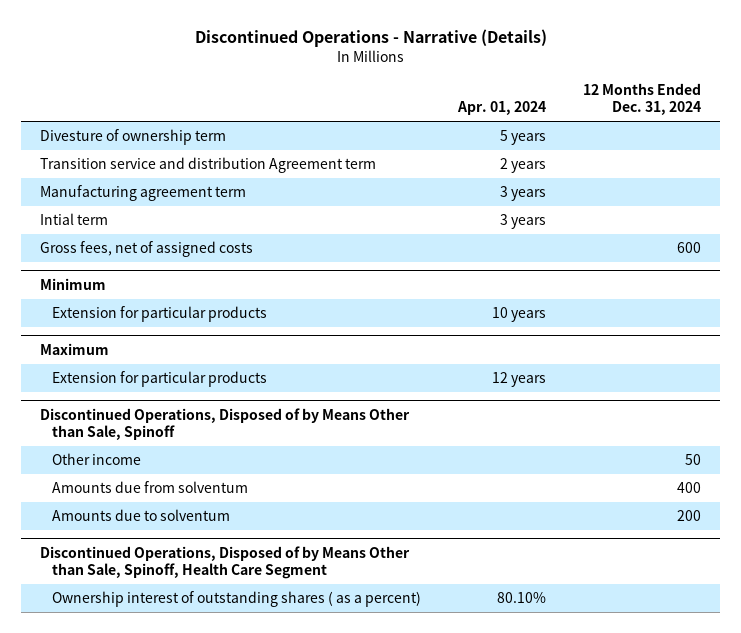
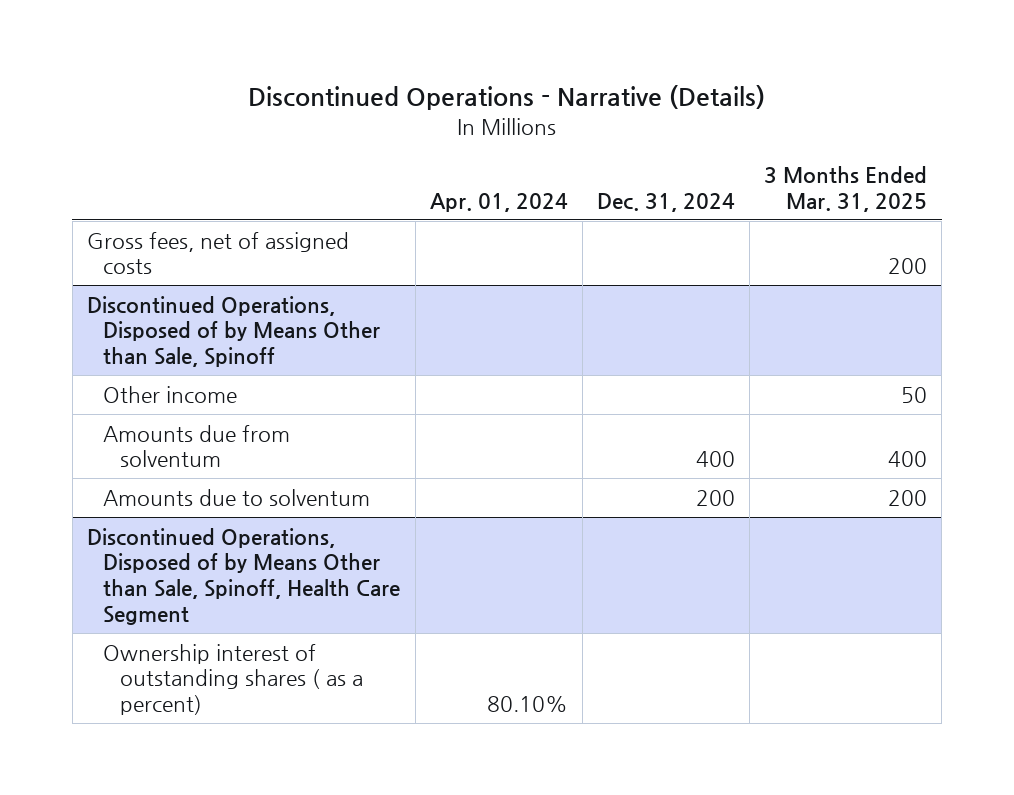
- | Apr. 01, 2024 | 12 Months Ended Dec. 31, 2024
+ | Apr. 01, 2024 | Dec. 31, 2024 | 3 Months Ended Mar. 31, 2025
- Divesture of ownership term | 5 years |
- Transition service and distribution Agreement term | 2 years |
- Manufacturing agreement term | 3 years |
- Intial term | 3 years |
- Minimum
- Extension for particular products | 10 years |
- Maximum
- Extension for particular products | 12 years |

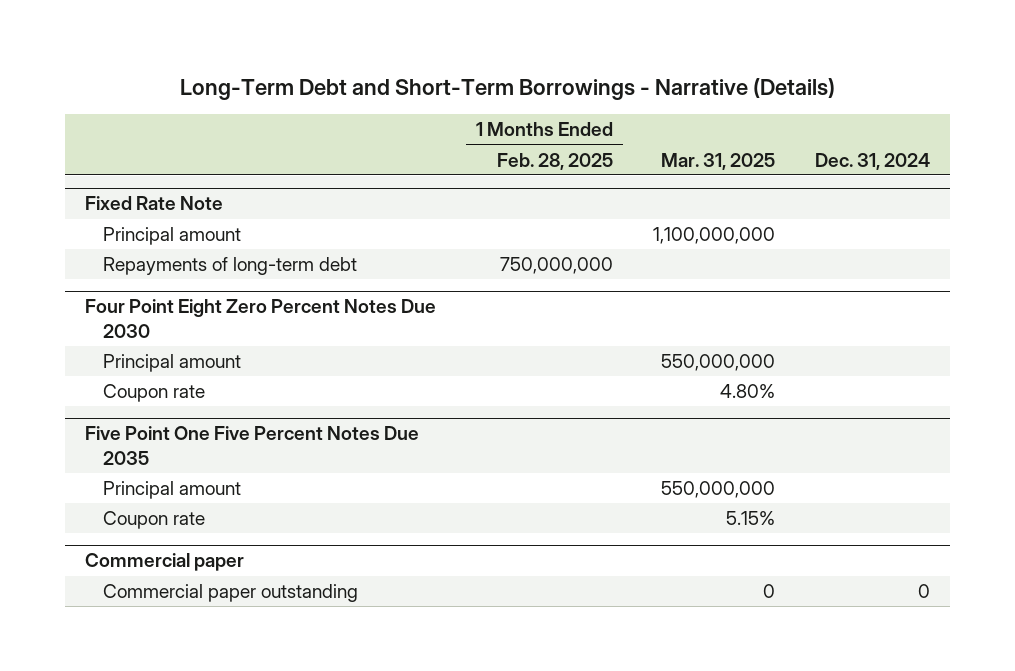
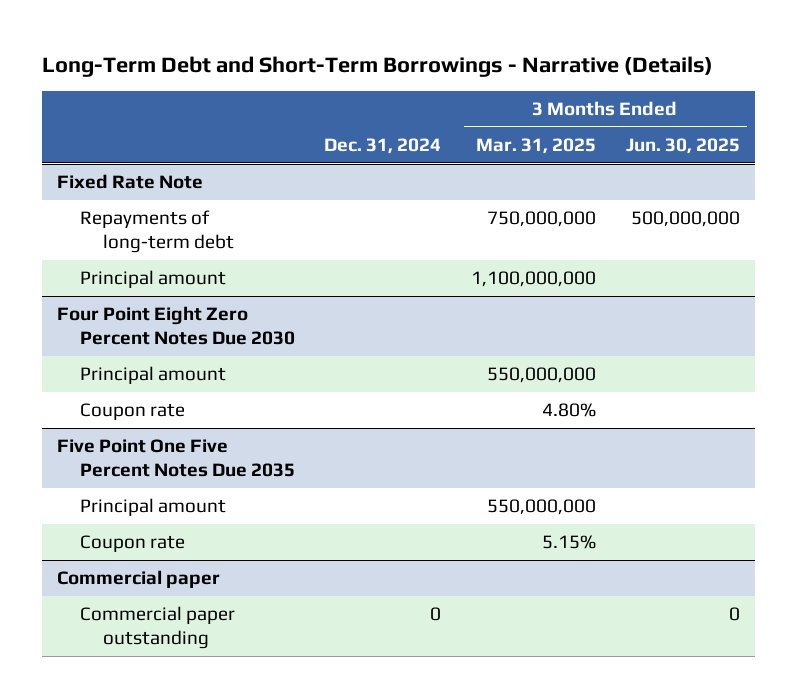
- | 1 Months Ended Feb. 28, 2025 | Mar. 31, 2025 | Dec. 31, 2024
+ | Dec. 31, 2024 | 3 Months Ended Mar. 31, 2025 | 3 Months Ended Jun. 30, 2025
@ Fixed Rate Note
moved down: Principal amount | | 1,100,000,000 |

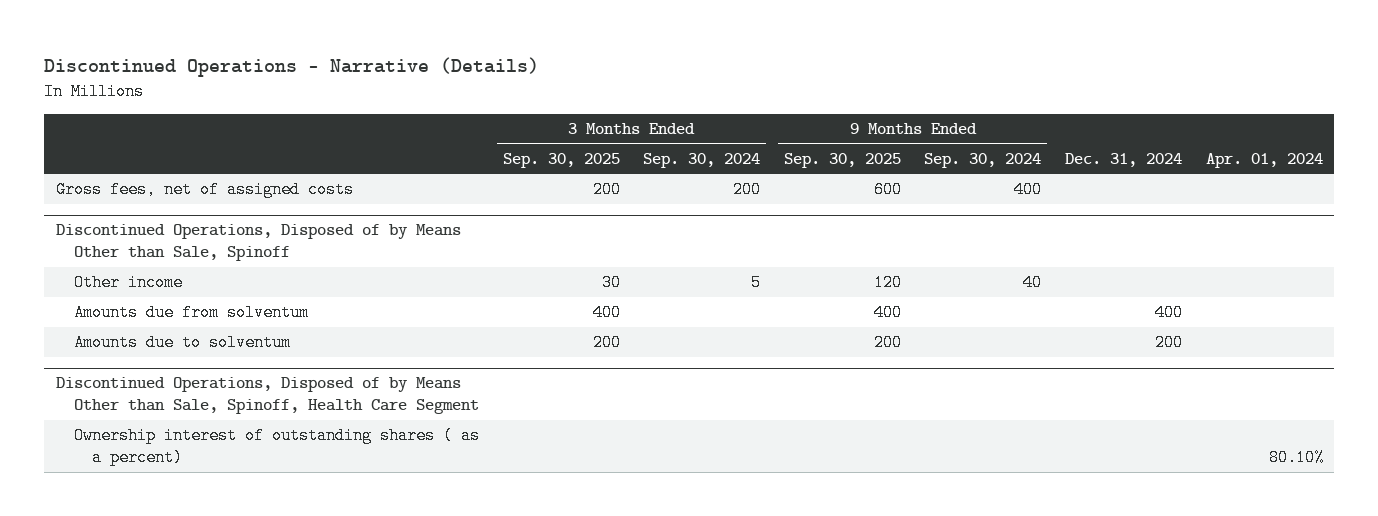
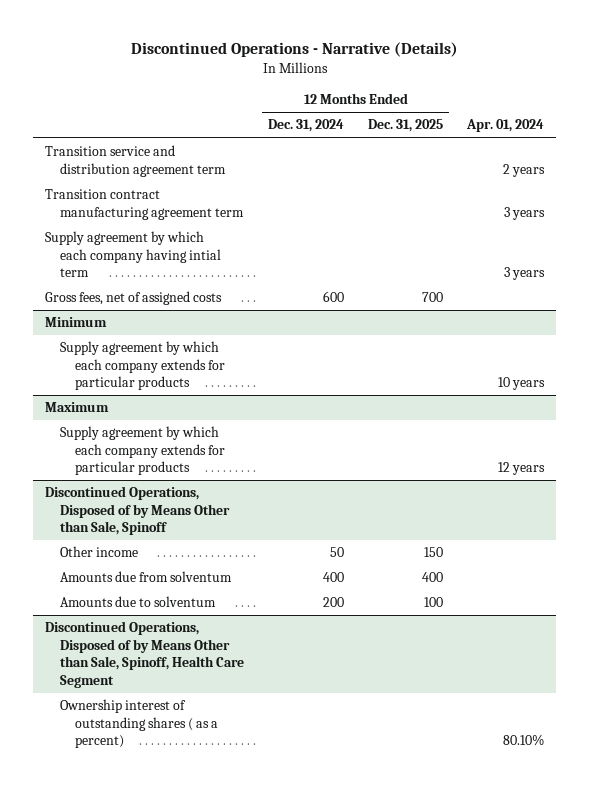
- | 3 Months Ended Sep. 30, 2025 | 3 Months Ended Sep. 30, 2024 | 9 Months Ended Sep. 30, 2025 | 9 Months Ended Sep. 30, 2024 | Dec. 31, 2024 | Apr. 01, 2024
+ | 12 Months Ended Dec. 31, 2024 | 12 Months Ended Dec. 31, 2025 | Apr. 01, 2024
+ Transition service and distribution agreement term | | | 2 years
+ Transition contract manufacturing agreement term | | | 3 years
+ Supply agreement by which each company having intial term | | | 3 years
+ Minimum
+ Supply agreement by which each company extends for particular products | | | 10 years
+ Maximum
+ Supply agreement by which each company extends for particular products | | | 12 years

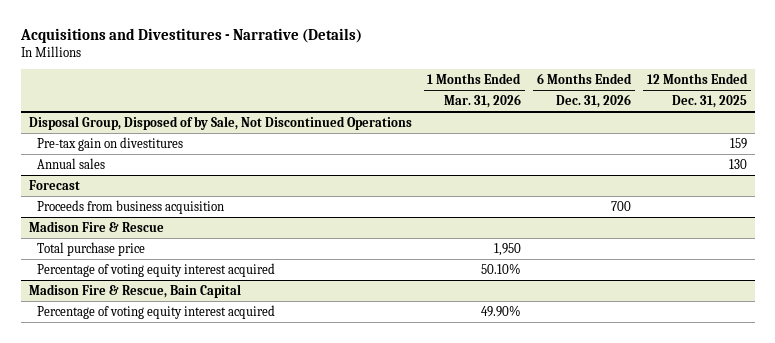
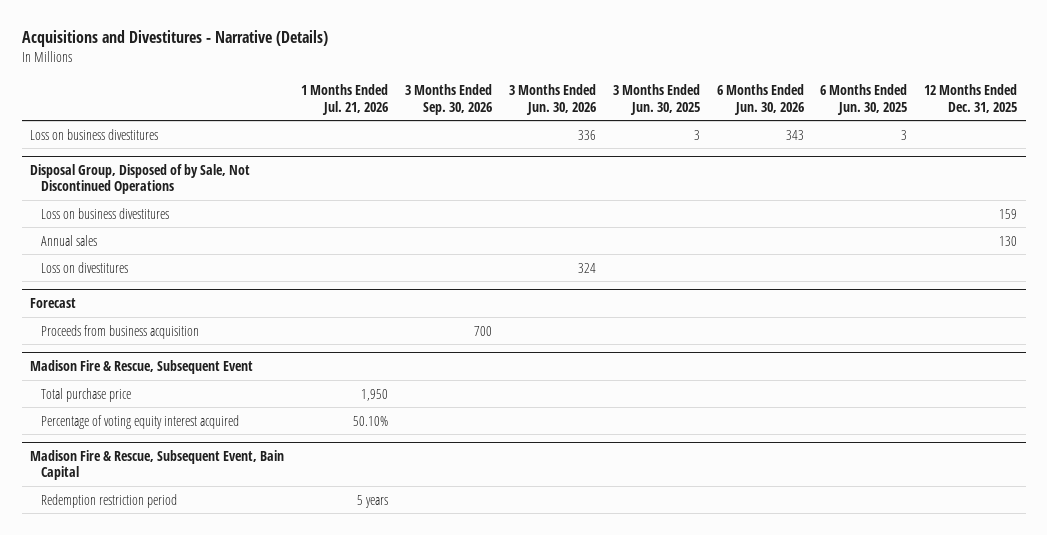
- | 1 Months Ended Mar. 31, 2026 | 6 Months Ended Dec. 31, 2026 | 12 Months Ended Dec. 31, 2025
+ | 1 Months Ended Jul. 21, 2026 | 3 Months Ended Sep. 30, 2026 | 3 Months Ended Jun. 30, 2026 | 3 Months Ended Jun. 30, 2025 | 6 Months Ended Jun. 30, 2026 | 6 Months Ended Jun. 30, 2025 | 12 Months Ended Dec. 31, 2025
+ Loss on business divestitures | | | 336 | 3 | 343 | 3 |
@ Disposal Group, Disposed of by Sale, Not Discontinued Operations
- Pre-tax gain on divestitures | | | 159
+ Loss on business divestitures | | | | | | | 159
+ Loss on divestitures | | | 324 | | | |
- Madison Fire & Rescue
+ Madison Fire & Rescue, Subsequent Event
- Madison Fire & Rescue, Bain Capital
- Percentage of voting equity interest acquired | 49.90% | |
+ Madison Fire & Rescue, Subsequent Event, Bain Capital
+ Redemption restriction period | 5 years | | | | | |

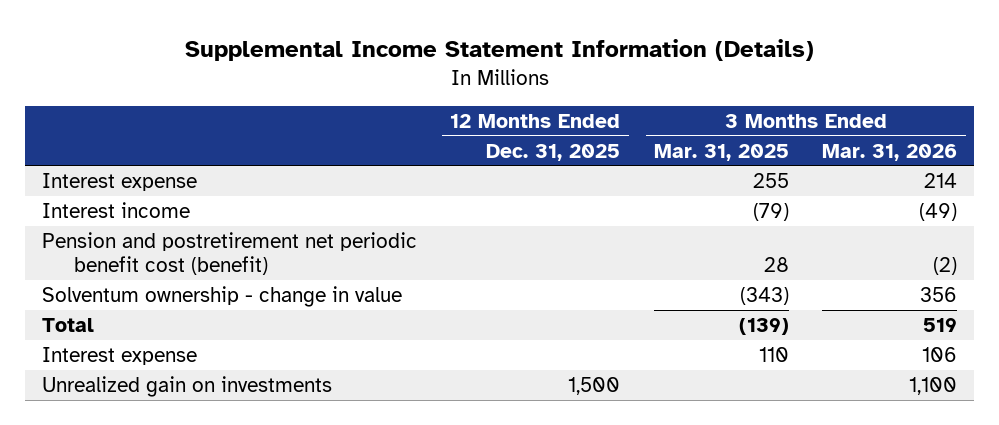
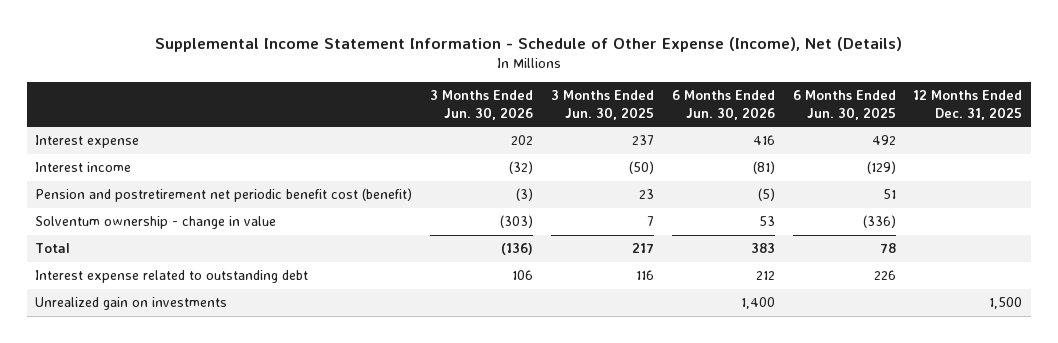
- Supplemental Income Statement Information (Details)
+ Supplemental Income Statement Information - Schedule of Other Expense (Income), Net (Details)
- | 12 Months Ended Dec. 31, 2025 | 3 Months Ended Mar. 31, 2025 | 3 Months Ended Mar. 31, 2026
+ | 3 Months Ended Jun. 30, 2026 | 3 Months Ended Jun. 30, 2025 | 6 Months Ended Jun. 30, 2026 | 6 Months Ended Jun. 30, 2025 | 12 Months Ended Dec. 31, 2025
- Interest expense | | 110 | 106
+ Interest expense related to outstanding debt | 106 | 116 | 212 | 226 |

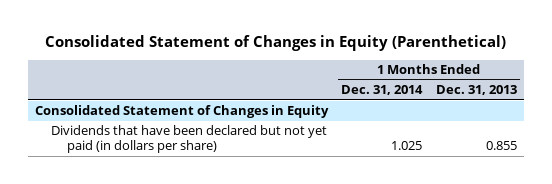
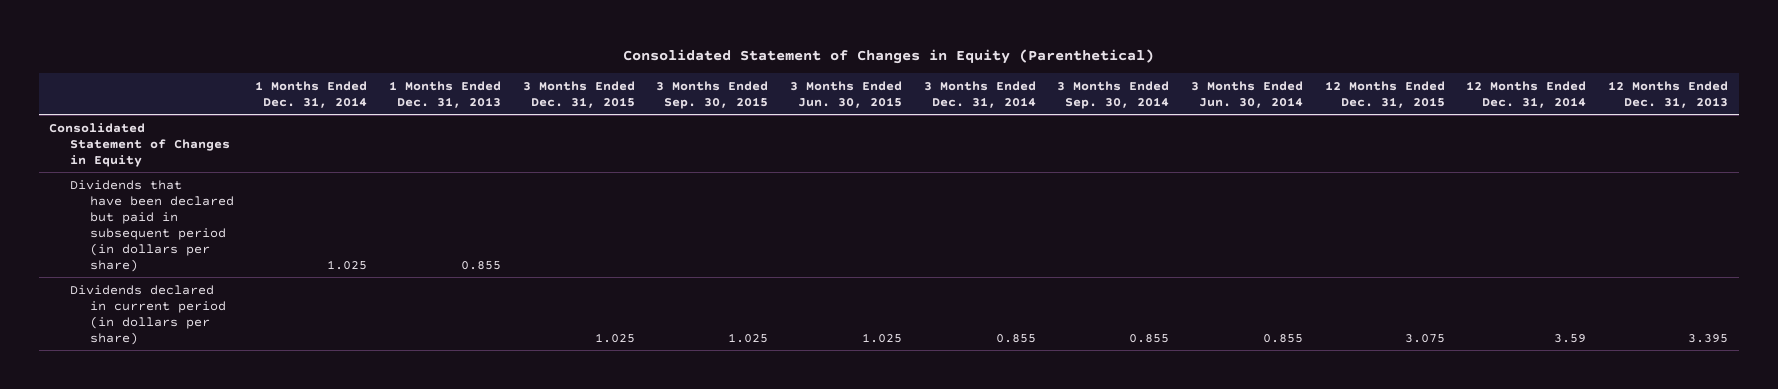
- | 1 Months Ended Dec. 31, 2014 | 1 Months Ended Dec. 31, 2013
+ | 1 Months Ended Dec. 31, 2014 | 1 Months Ended Dec. 31, 2013 | 3 Months Ended Dec. 31, 2015 | 3 Months Ended Sep. 30, 2015 | 3 Months Ended Jun. 30, 2015 | 3 Months Ended Dec. 31, 2014 | 3 Months Ended Sep. 30, 2014 | 3 Months Ended Jun. 30, 2014 | 12 Months Ended Dec. 31, 2015 | 12 Months Ended Dec. 31, 2014 | 12 Months Ended Dec. 31, 2013
- Dividends that have been declared but not yet paid (in dollars per share) | 1.025 | 0.855
+ Dividends that have been declared but paid in subsequent period (in dollars per share) | 1.025 | 0.855 | | | | | | | | |
+ Dividends declared in current period (in dollars per share) | | | 1.025 | 1.025 | 1.025 | 0.855 | 0.855 | 0.855 | 3.075 | 3.59 | 3.395

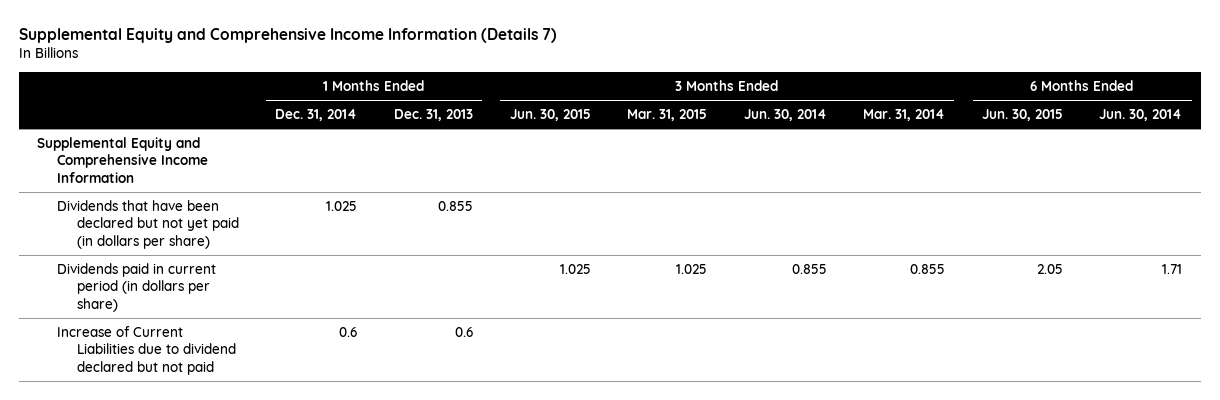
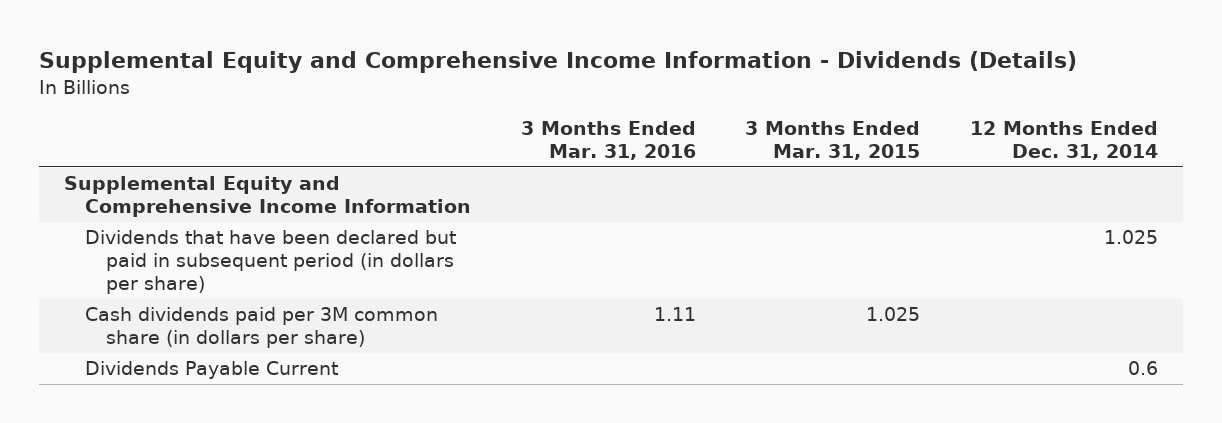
- Supplemental Equity and Comprehensive Income Information (Details 7)
+ Supplemental Equity and Comprehensive Income Information - Dividends (Details)
- | 1 Months Ended Dec. 31, 2014 | 1 Months Ended Dec. 31, 2013 | 3 Months Ended Jun. 30, 2015 | 3 Months Ended Mar. 31, 2015 | 3 Months Ended Jun. 30, 2014 | 3 Months Ended Mar. 31, 2014 | 6 Months Ended Jun. 30, 2015 | 6 Months Ended Jun. 30, 2014
+ | 3 Months Ended Mar. 31, 2016 | 3 Months Ended Mar. 31, 2015 | 12 Months Ended Dec. 31, 2014
- Dividends that have been declared but not yet paid (in dollars per share) | 1.025 | 0.855 | | | | | |
- Dividends paid in current period (in dollars per share) | | | 1.025 | 1.025 | 0.855 | 0.855 | 2.05 | 1.71
- Increase of Current Liabilities due to dividend declared but not paid | 0.6 | 0.6 | | | | | |
+ Dividends that have been declared but paid in subsequent period (in dollars per share) | | | 1.025
+ Cash dividends paid per 3M common share (in dollars per share) | 1.11 | 1.025 |
+ Dividends Payable Current | | | 0.6

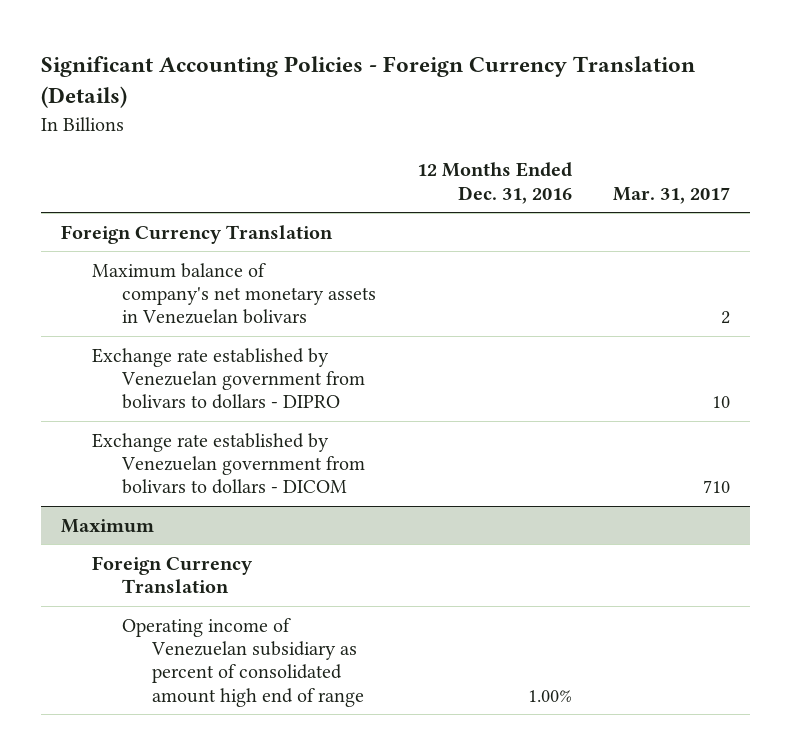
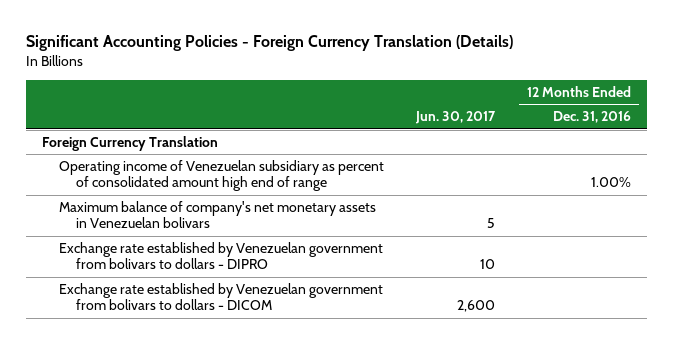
- | 12 Months Ended Dec. 31, 2016 | Mar. 31, 2017
+ | Jun. 30, 2017 | 12 Months Ended Dec. 31, 2016
+ Operating income of Venezuelan subsidiary as percent of consolidated amount high end of range | | 1.00%
- Maximum
- Foreign Currency Translation
- Operating income of Venezuelan subsidiary as percent of consolidated amount high end of range | 1.00% |

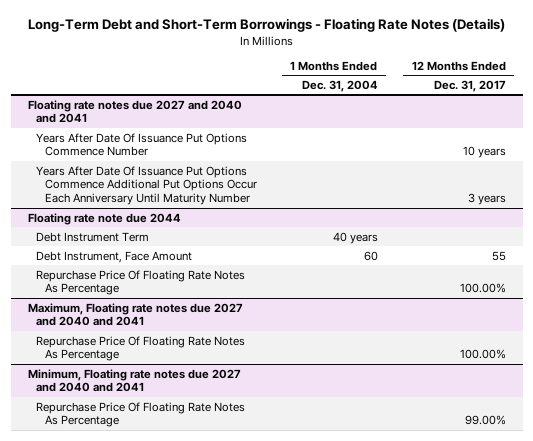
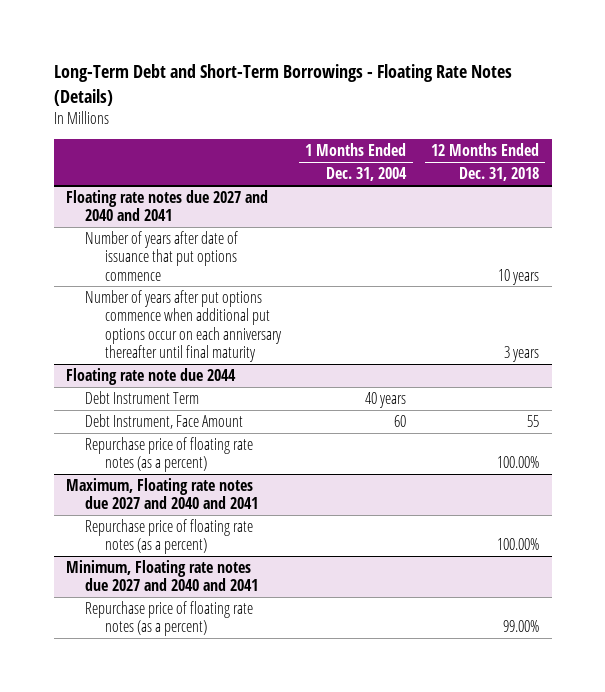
- | 1 Months Ended Dec. 31, 2004 | 12 Months Ended Dec. 31, 2017
+ | 1 Months Ended Dec. 31, 2004 | 12 Months Ended Dec. 31, 2018
@ Floating rate notes due 2027 and 2040 and 2041
- Years After Date Of Issuance Put Options Commence Number | | 10 years
- Years After Date Of Issuance Put Options Commence Additional Put Options Occur Each Anniversary Until Maturity Number | | 3 years
+ Number of years after date of issuance that put options commence | | 10 years
+ Number of years after put options commence when additional put options occur on each anniversary thereafter until final maturity | | 3 years
@ Floating rate note due 2044
- Repurchase Price Of Floating Rate Notes As Percentage | | 100.00%
+ Repurchase price of floating rate notes (as a percent) | | 100.00%
@ Maximum, Floating rate notes due 2027 and 2040 and 2041
- Repurchase Price Of Floating Rate Notes As Percentage | | 100.00%
+ Repurchase price of floating rate notes (as a percent) | | 100.00%
@ Minimum, Floating rate notes due 2027 and 2040 and 2041
- Repurchase Price Of Floating Rate Notes As Percentage | | 99.00%
+ Repurchase price of floating rate notes (as a percent) | | 99.00%

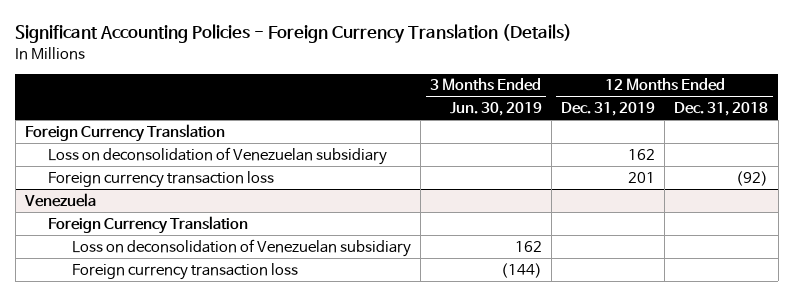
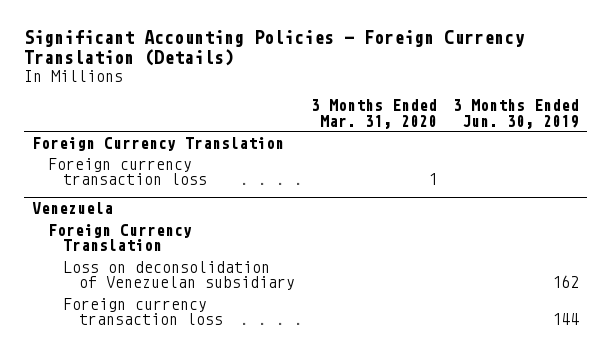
- | 3 Months Ended Jun. 30, 2019 | 12 Months Ended Dec. 31, 2019 | 12 Months Ended Dec. 31, 2018
+ | 3 Months Ended Mar. 31, 2020 | 3 Months Ended Jun. 30, 2019
- Loss on deconsolidation of Venezuelan subsidiary | | 162 |
@ Venezuela
- Foreign currency transaction loss | (144) | |
+ Foreign currency transaction loss | | 144

